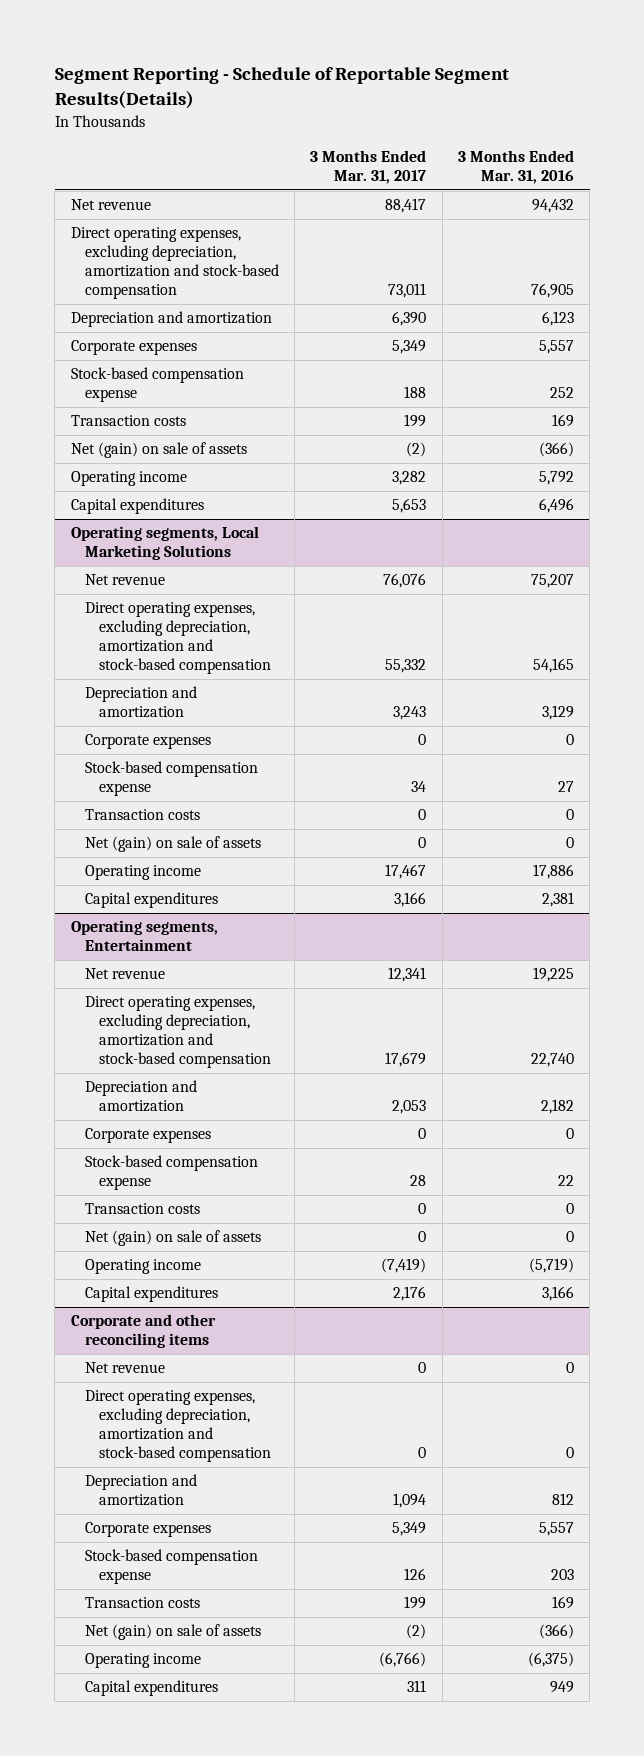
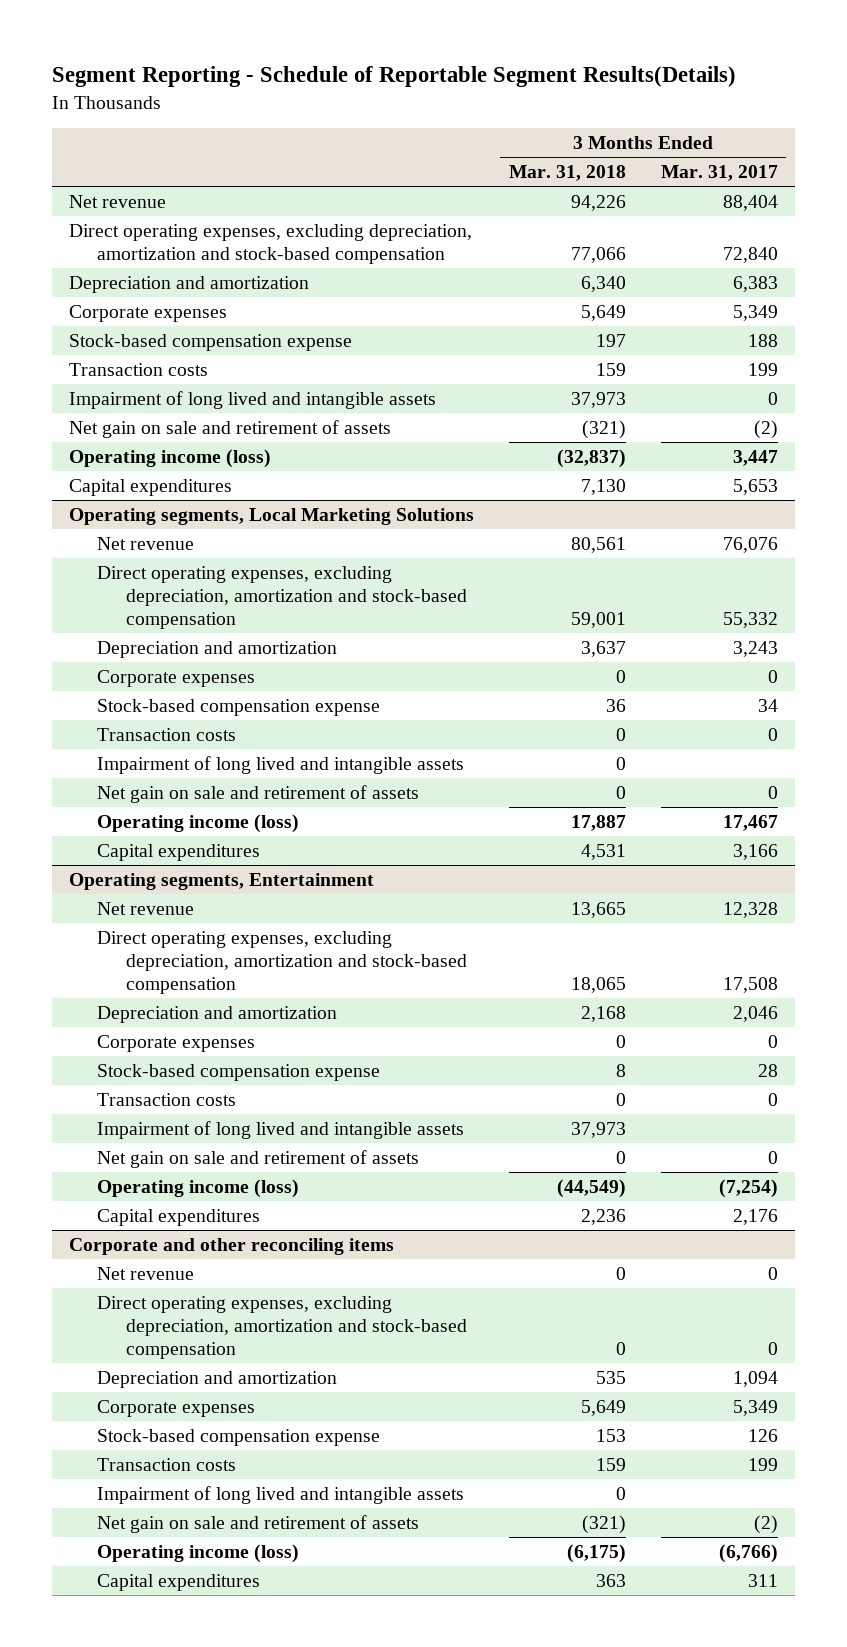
- | 3 Months Ended Mar. 31, 2017 | 3 Months Ended Mar. 31, 2016
+ | 3 Months Ended Mar. 31, 2018 | 3 Months Ended Mar. 31, 2017
- Net revenue | 88,417 | 94,432
- Direct operating expenses, excluding depreciation, amortization and stock-based compensation | 73,011 | 76,905
- Depreciation and amortization | 6,390 | 6,123
+ Net revenue | 94,226 | 88,404
+ Direct operating expenses, excluding depreciation, amortization and stock-based compensation | 77,066 | 72,840
+ Depreciation and amortization | 6,340 | 6,383
- Net (gain) on sale of assets | (2) | (366)
- Operating income | 3,282 | 5,792
+ Impairment of long lived and intangible assets | 37,973 | 0
+ Net gain on sale and retirement of assets | (321) | (2)
+ Operating income (loss) | (32,837) | 3,447
@ Operating segments, Local Marketing Solutions
- Net (gain) on sale of assets | 0 | 0
- Operating income | 17,467 | 17,886
+ Impairment of long lived and intangible assets | 0 |
+ Net gain on sale and retirement of assets | 0 | 0
+ Operating income (loss) | 17,887 | 17,467
@ Operating segments, Entertainment
- Net revenue | 12,341 | 19,225
- Direct operating expenses, excluding depreciation, amortization and stock-based compensation | 17,679 | 22,740
- Depreciation and amortization | 2,053 | 2,182
+ Net revenue | 13,665 | 12,328
+ Direct operating expenses, excluding depreciation, amortization and stock-based compensation | 18,065 | 17,508
+ Depreciation and amortization | 2,168 | 2,046
- Net (gain) on sale of assets | 0 | 0
- Operating income | (7,419) | (5,719)
+ Impairment of long lived and intangible assets | 37,973 |
+ Net gain on sale and retirement of assets | 0 | 0
+ Operating income (loss) | (44,549) | (7,254)
@ Corporate and other reconciling items
- Net (gain) on sale of assets | (2) | (366)
- Operating income | (6,766) | (6,375)
+ Impairment of long lived and intangible assets | 0 |
+ Net gain on sale and retirement of assets | (321) | (2)
+ Operating income (loss) | (6,175) | (6,766)

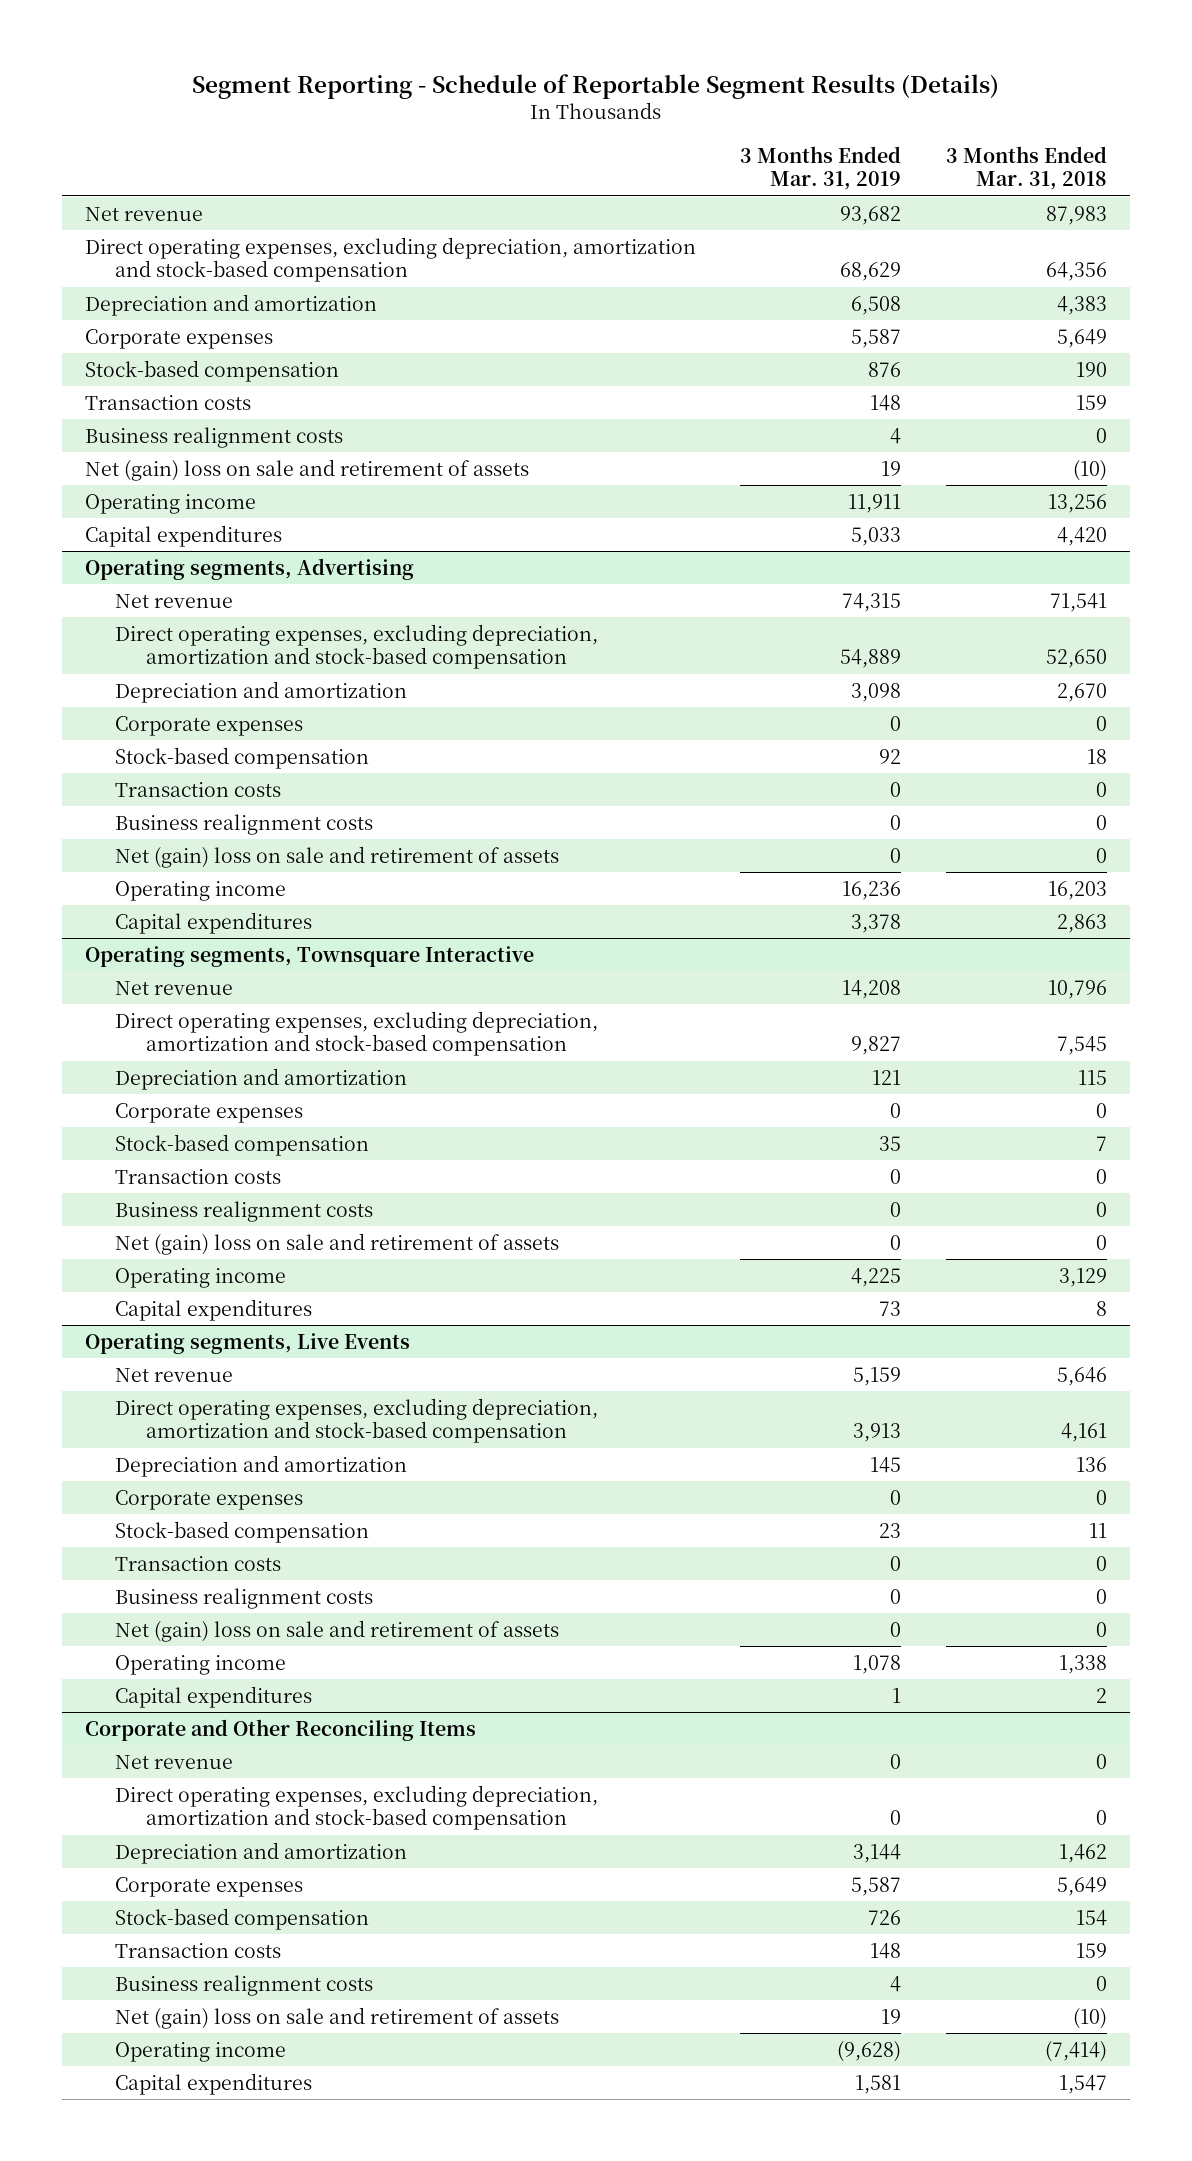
- Segment Reporting - Schedule of Reportable Segment Results(Details)
+ Segment Reporting - Schedule of Reportable Segment Results (Details)
- | 3 Months Ended Mar. 31, 2018 | 3 Months Ended Mar. 31, 2017
+ | 3 Months Ended Mar. 31, 2019 | 3 Months Ended Mar. 31, 2018
- Net revenue | 94,226 | 88,404
- Direct operating expenses, excluding depreciation, amortization and stock-based compensation | 77,066 | 72,840
- Depreciation and amortization | 6,340 | 6,383
+ Net revenue | 93,682 | 87,983
+ Direct operating expenses, excluding depreciation, amortization and stock-based compensation | 68,629 | 64,356
+ Depreciation and amortization | 6,508 | 4,383
- Stock-based compensation expense | 197 | 188
+ Stock-based compensation | 876 | 190
- Impairment of long lived and intangible assets | 37,973 | 0
- Net gain on sale and retirement of assets | (321) | (2)
- Operating income (loss) | (32,837) | 3,447
- Capital expenditures | 7,130 | 5,653
- Operating segments, Local Marketing Solutions
- Net revenue | 80,561 | 76,076
- Direct operating expenses, excluding depreciation, amortization and stock-based compensation | 59,001 | 55,332
- Depreciation and amortization | 3,637 | 3,243
+ Business realignment costs | 4 | 0
+ Net (gain) loss on sale and retirement of assets | 19 | (10)
+ Operating income | 11,911 | 13,256
+ Capital expenditures | 5,033 | 4,420
+ Operating segments, Advertising
+ Net revenue | 74,315 | 71,541
+ Direct operating expenses, excluding depreciation, amortization and stock-based compensation | 54,889 | 52,650
+ Depreciation and amortization | 3,098 | 2,670
- Stock-based compensation expense | 36 | 34
+ Stock-based compensation | 92 | 18
- Impairment of long lived and intangible assets | 0 |
- Net gain on sale and retirement of assets | 0 | 0
- Operating income (loss) | 17,887 | 17,467
- Capital expenditures | 4,531 | 3,166
- Operating segments, Entertainment
- Net revenue | 13,665 | 12,328
- Direct operating expenses, excluding depreciation, amortization and stock-based compensation | 18,065 | 17,508
- Depreciation and amortization | 2,168 | 2,046
+ Business realignment costs | 0 | 0
+ Net (gain) loss on sale and retirement of assets | 0 | 0
+ Operating income | 16,236 | 16,203
+ Capital expenditures | 3,378 | 2,863
+ Operating segments, Townsquare Interactive
+ Net revenue | 14,208 | 10,796
+ Direct operating expenses, excluding depreciation, amortization and stock-based compensation | 9,827 | 7,545
+ Depreciation and amortization | 121 | 115
- Stock-based compensation expense | 8 | 28
+ Stock-based compensation | 35 | 7
- Impairment of long lived and intangible assets | 37,973 |
- Net gain on sale and retirement of assets | 0 | 0
- Operating income (loss) | (44,549) | (7,254)
- Capital expenditures | 2,236 | 2,176
- Corporate and other reconciling items
+ Business realignment costs | 0 | 0
+ Net (gain) loss on sale and retirement of assets | 0 | 0
+ Operating income | 4,225 | 3,129
+ Capital expenditures | 73 | 8
+ Operating segments, Live Events
+ Net revenue | 5,159 | 5,646
+ Direct operating expenses, excluding depreciation, amortization and stock-based compensation | 3,913 | 4,161
+ Depreciation and amortization | 145 | 136
+ Corporate expenses | 0 | 0
+ Stock-based compensation | 23 | 11
+ Transaction costs | 0 | 0
+ Business realignment costs | 0 | 0
+ Net (gain) loss on sale and retirement of assets | 0 | 0
+ Operating income | 1,078 | 1,338
+ Capital expenditures | 1 | 2
+ Corporate and Other Reconciling Items
- Depreciation and amortization | 535 | 1,094
+ Depreciation and amortization | 3,144 | 1,462
- Stock-based compensation expense | 153 | 126
+ Stock-based compensation | 726 | 154
- Impairment of long lived and intangible assets | 0 |
- Net gain on sale and retirement of assets | (321) | (2)
- Operating income (loss) | (6,175) | (6,766)
- Capital expenditures | 363 | 311
+ Business realignment costs | 4 | 0
+ Net (gain) loss on sale and retirement of assets | 19 | (10)
+ Operating income | (9,628) | (7,414)
+ Capital expenditures | 1,581 | 1,547

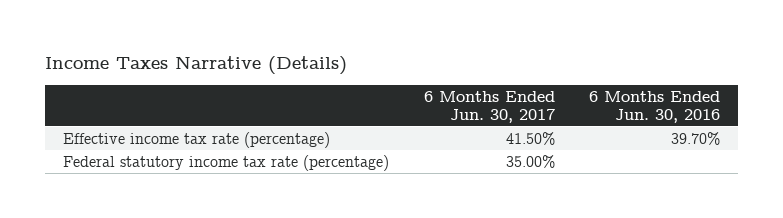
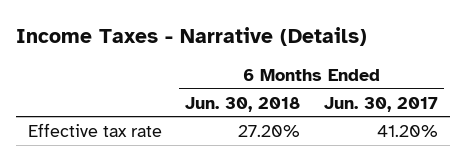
- Income Taxes Narrative (Details)
+ Income Taxes - Narrative (Details)
- | 6 Months Ended Jun. 30, 2017 | 6 Months Ended Jun. 30, 2016
+ | 6 Months Ended Jun. 30, 2018 | 6 Months Ended Jun. 30, 2017
- Effective income tax rate (percentage) | 41.50% | 39.70%
- Federal statutory income tax rate (percentage) | 35.00% |
+ Effective tax rate | 27.20% | 41.20%

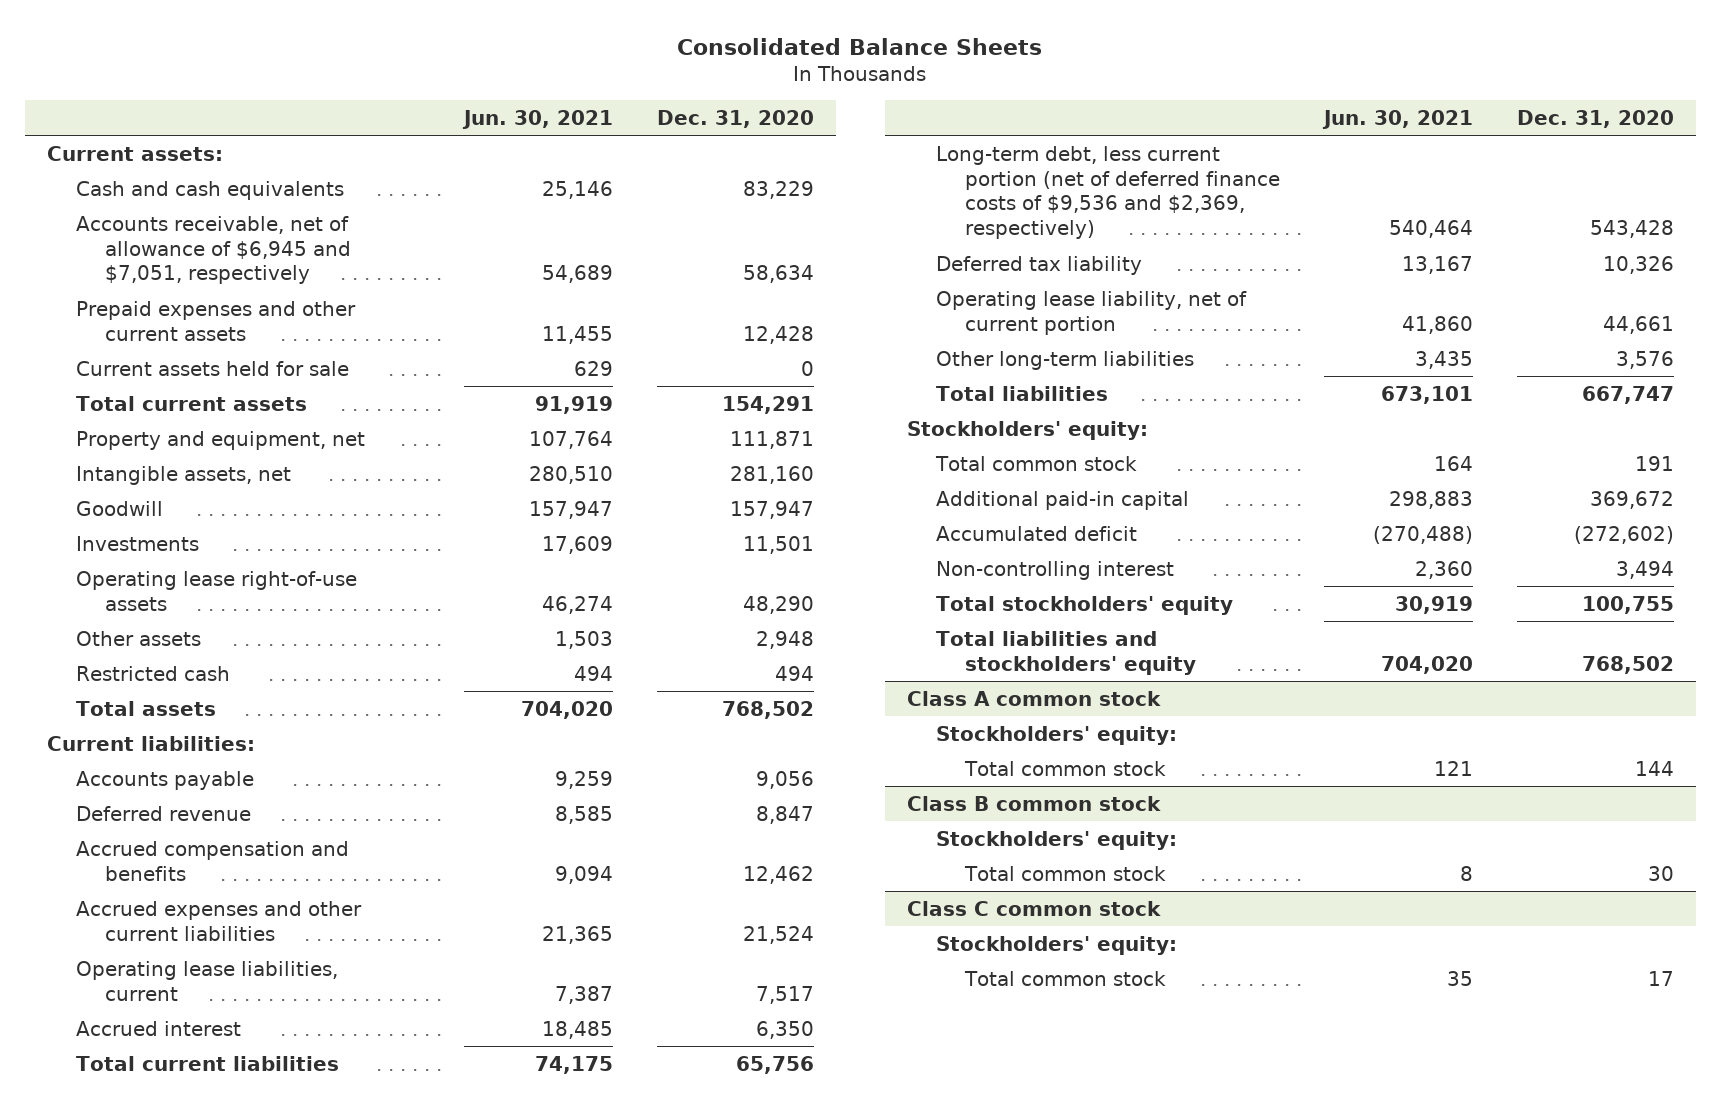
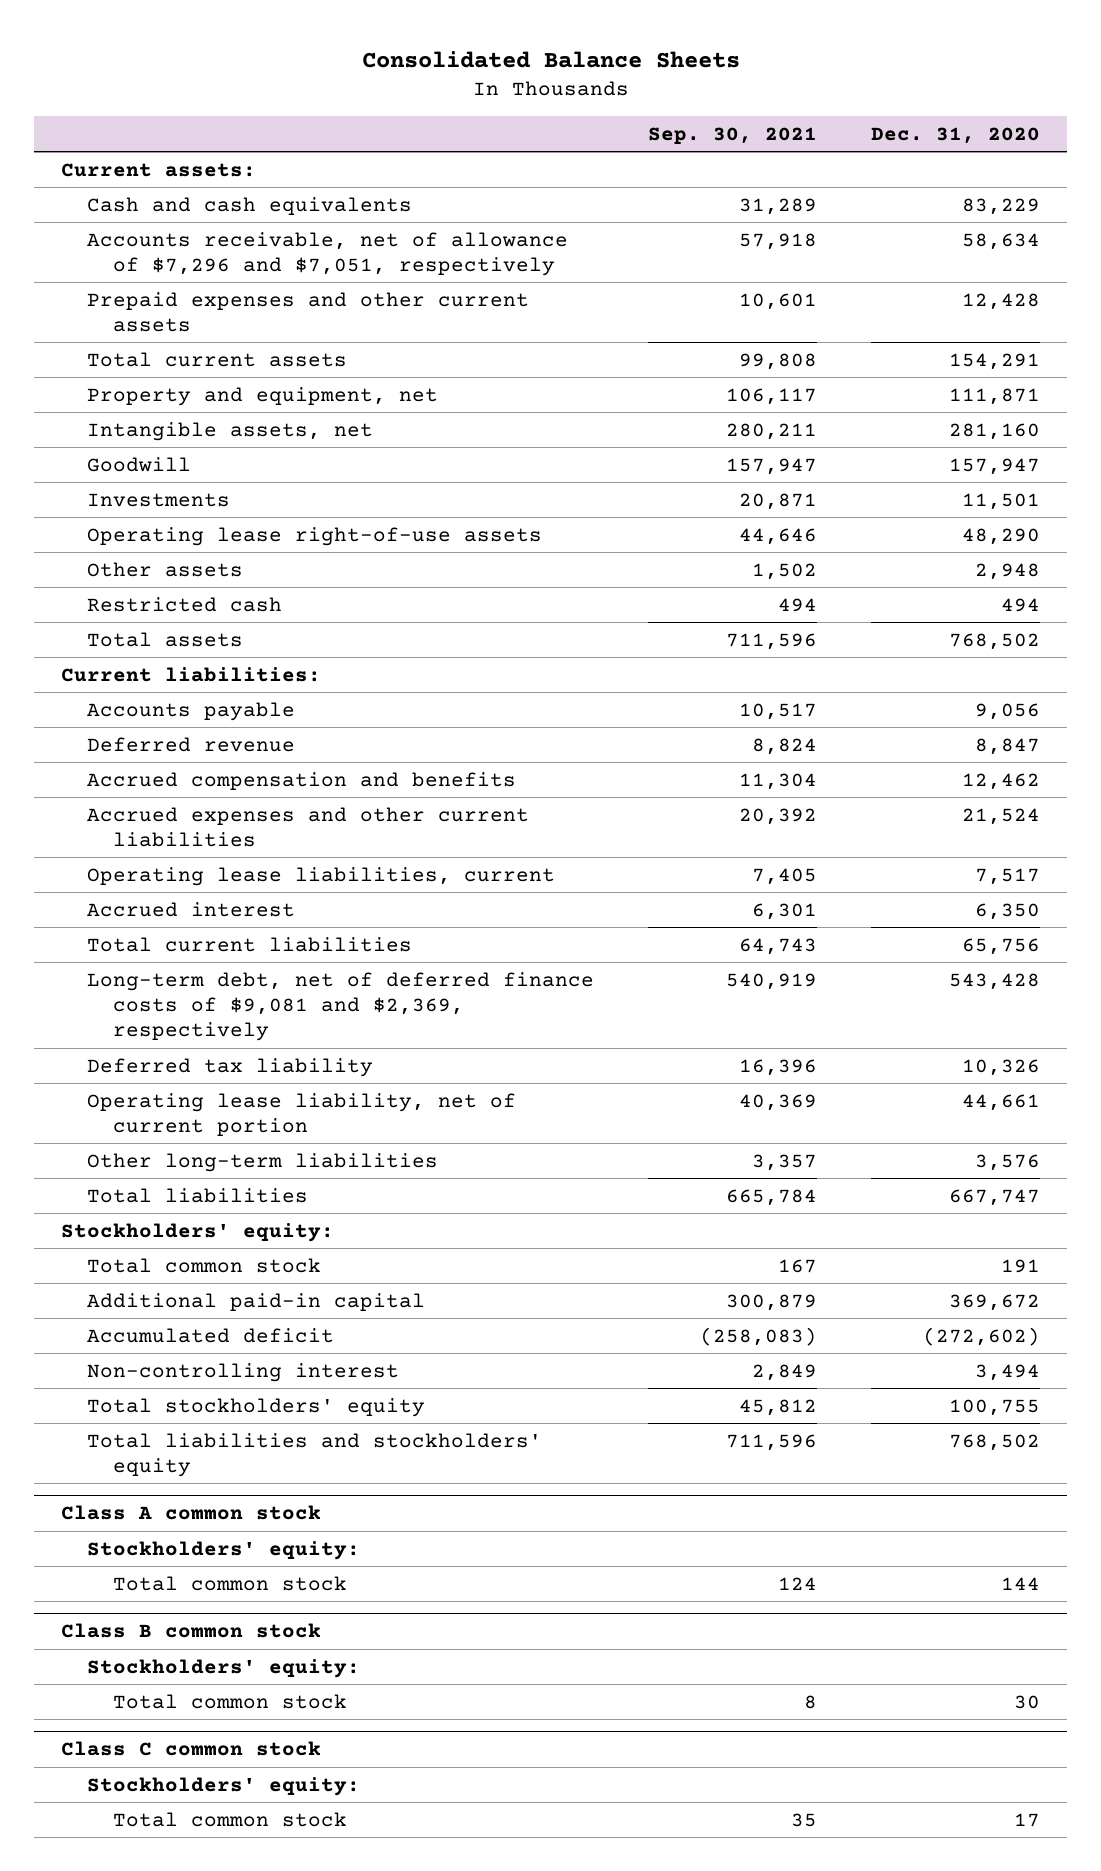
- | Jun. 30, 2021 | Dec. 31, 2020
+ | Sep. 30, 2021 | Dec. 31, 2020
- Accounts receivable, net of allowance of $6,945 and $7,051, respectively | 54,689 | 58,634
+ Accounts receivable, net of allowance of $7,296 and $7,051, respectively | 57,918 | 58,634
- Current assets held for sale | 629 | 0
- Long-term debt, less current portion (net of deferred finance costs of $9,536 and $2,369, respectively) | 540,464 | 543,428
+ Long-term debt, net of deferred finance costs of $9,081 and $2,369, respectively | 540,919 | 543,428

